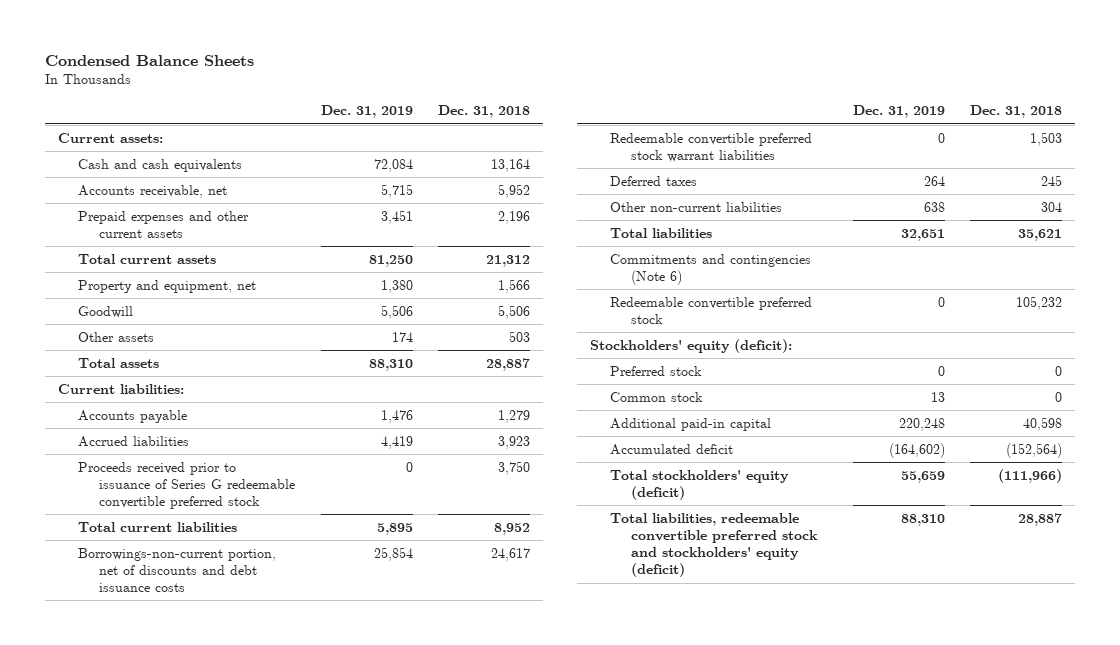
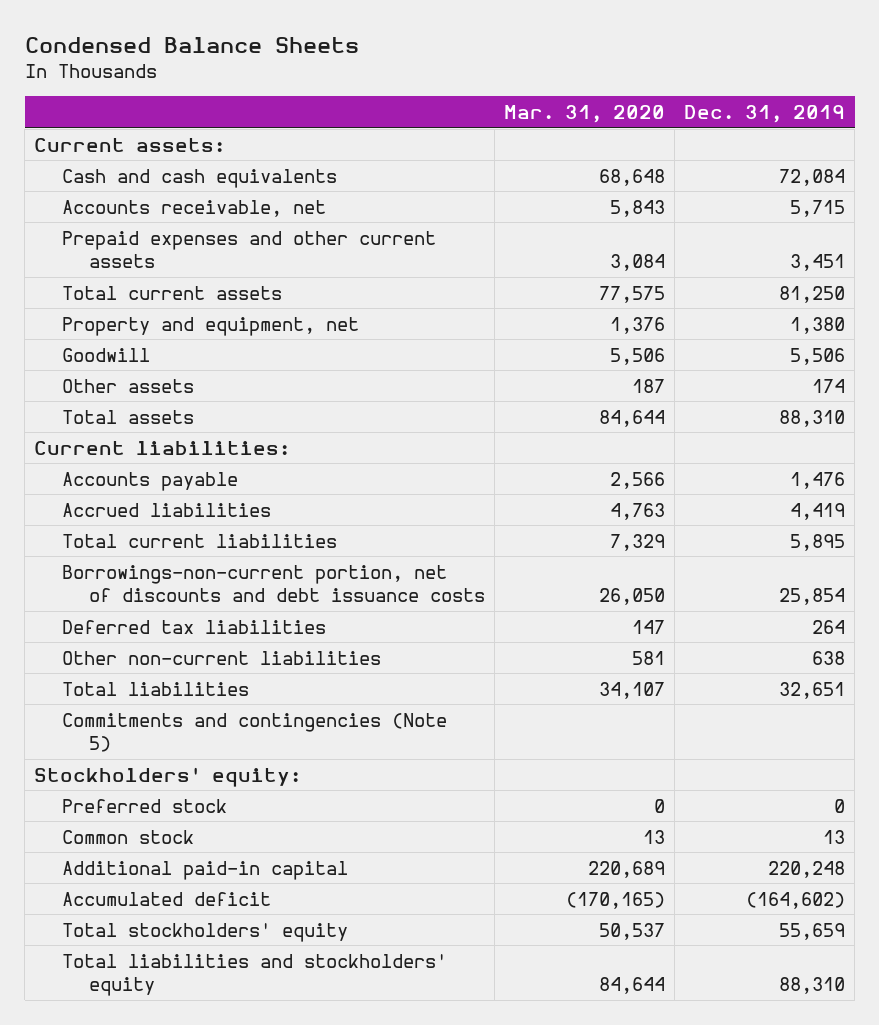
- | Dec. 31, 2019 | Dec. 31, 2018
+ | Mar. 31, 2020 | Dec. 31, 2019
- Proceeds received prior to issuance of Series G redeemable convertible preferred stock | 0 | 3,750
- Redeemable convertible preferred stock warrant liabilities | 0 | 1,503
- Deferred taxes | 264 | 245
+ Deferred tax liabilities | 147 | 264
- Commitments and contingencies (Note 6)
- Redeemable convertible preferred stock | 0 | 105,232
- Stockholders' equity (deficit):
+ Commitments and contingencies (Note 5)
+ Stockholders' equity:
- Total stockholders' equity (deficit) | 55,659 | (111,966)
- Total liabilities, redeemable convertible preferred stock and stockholders' equity (deficit) | 88,310 | 28,887
+ Total stockholders' equity | 50,537 | 55,659
+ Total liabilities and stockholders' equity | 84,644 | 88,310

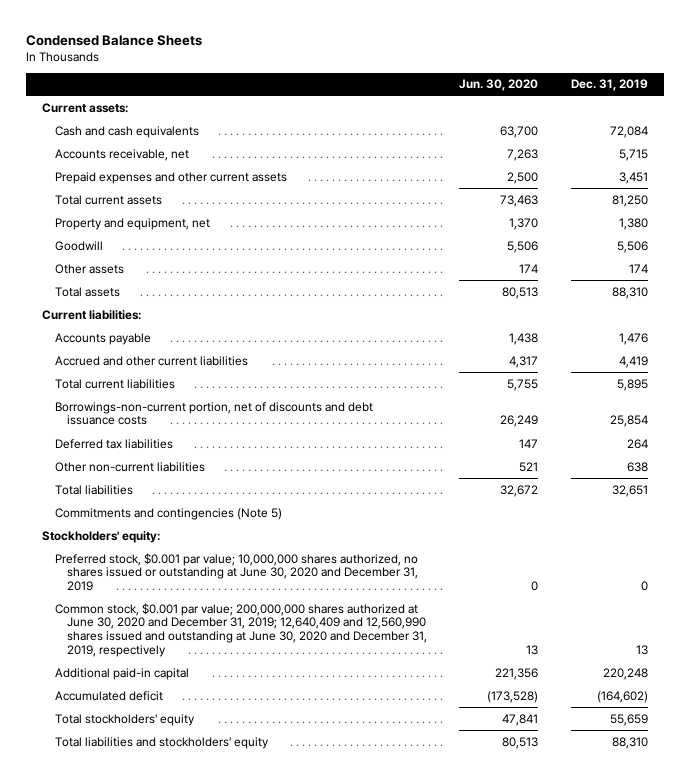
- | Mar. 31, 2020 | Dec. 31, 2019
+ | Jun. 30, 2020 | Dec. 31, 2019
- Accrued liabilities | 4,763 | 4,419
+ Accrued and other current liabilities | 4,317 | 4,419
- Preferred stock | 0 | 0
- Common stock | 13 | 13
+ Preferred stock, $0.001 par value; 10,000,000 shares authorized, no shares issued or outstanding at June 30, 2020 and December 31, 2019 | 0 | 0
+ Common stock, $0.001 par value; 200,000,000 shares authorized at June 30, 2020 and December 31, 2019; 12,640,409 and 12,560,990 shares issued and outstanding at June 30, 2020 and December 31, 2019, respectively | 13 | 13

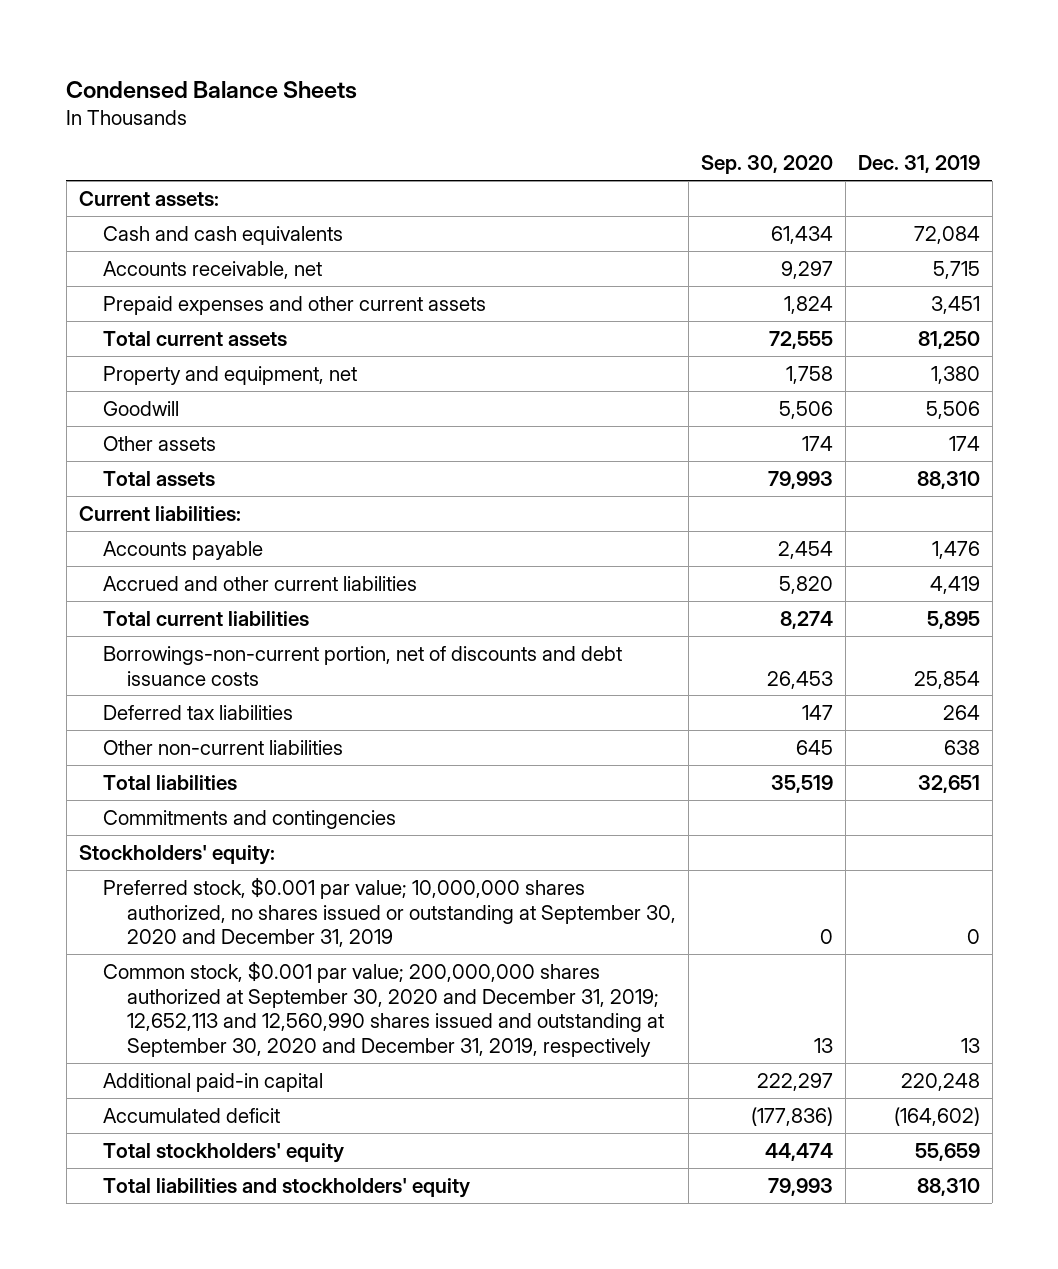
- | Jun. 30, 2020 | Dec. 31, 2019
+ | Sep. 30, 2020 | Dec. 31, 2019
- Commitments and contingencies (Note 5)
+ Commitments and contingencies
- Preferred stock, $0.001 par value; 10,000,000 shares authorized, no shares issued or outstanding at June 30, 2020 and December 31, 2019 | 0 | 0
- Common stock, $0.001 par value; 200,000,000 shares authorized at June 30, 2020 and December 31, 2019; 12,640,409 and 12,560,990 shares issued and outstanding at June 30, 2020 and December 31, 2019, respectively | 13 | 13
+ Preferred stock, $0.001 par value; 10,000,000 shares authorized, no shares issued or outstanding at September 30, 2020 and December 31, 2019 | 0 | 0
+ Common stock, $0.001 par value; 200,000,000 shares authorized at September 30, 2020 and December 31, 2019; 12,652,113 and 12,560,990 shares issued and outstanding at September 30, 2020 and December 31, 2019, respectively | 13 | 13

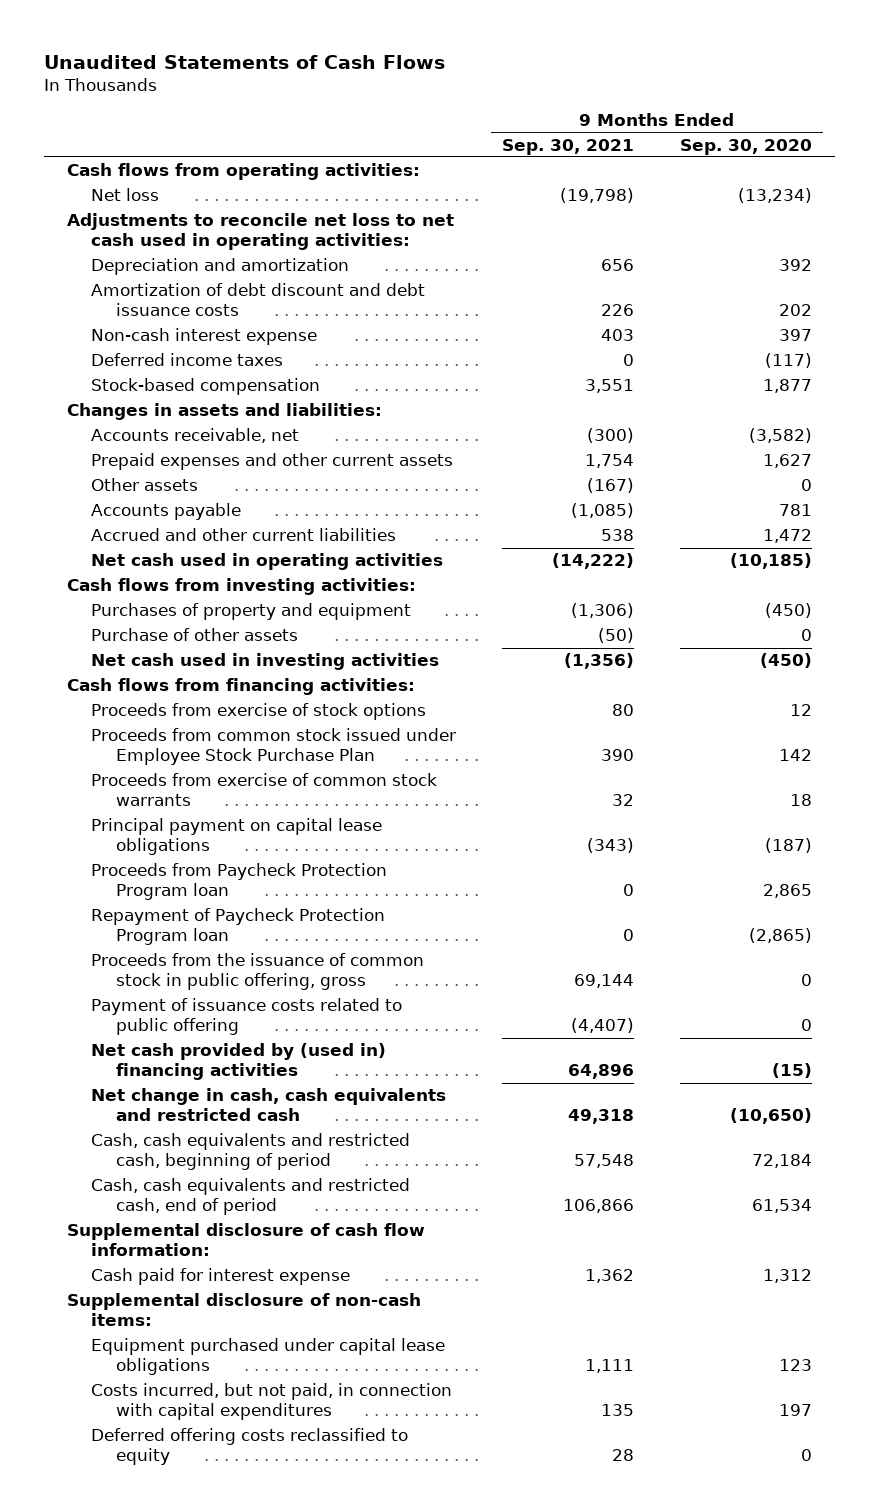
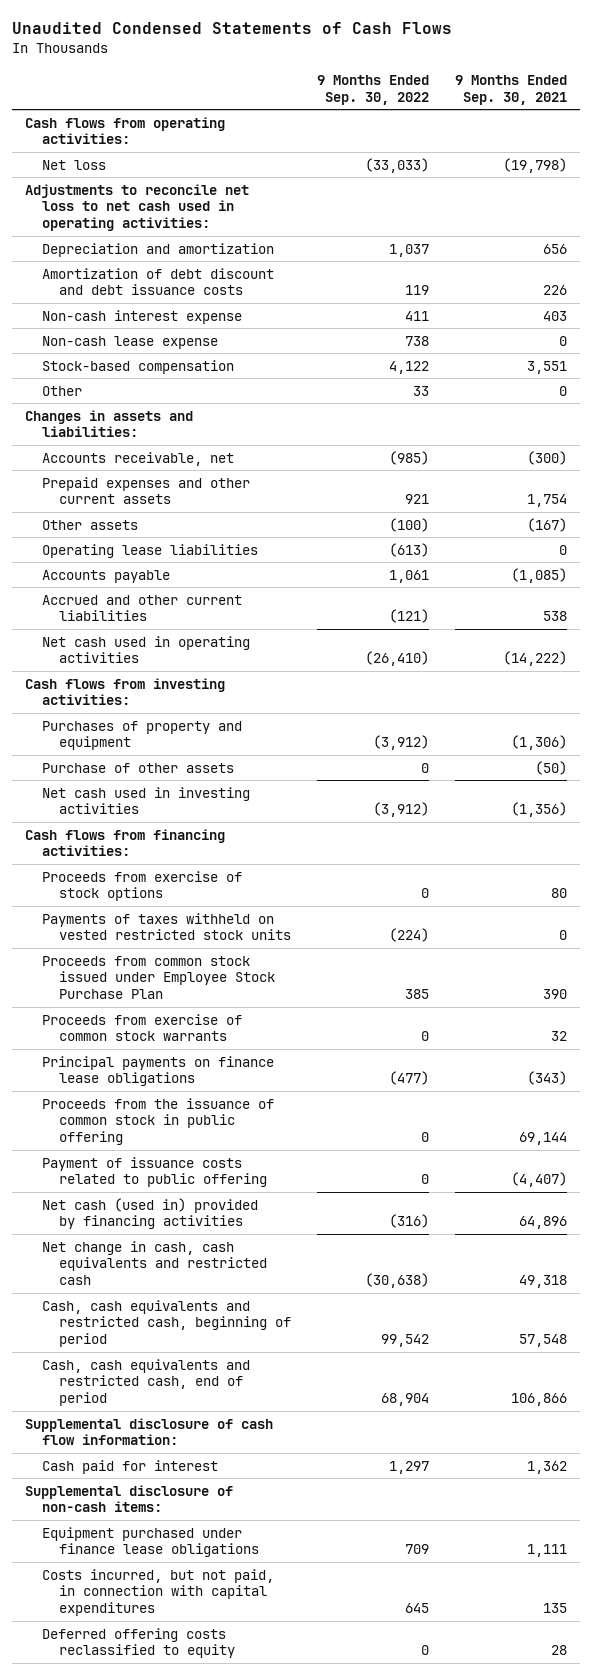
- Unaudited Statements of Cash Flows
+ Unaudited Condensed Statements of Cash Flows
- | 9 Months Ended Sep. 30, 2021 | 9 Months Ended Sep. 30, 2020
+ | 9 Months Ended Sep. 30, 2022 | 9 Months Ended Sep. 30, 2021
- Deferred income taxes | 0 | (117)
+ Non-cash lease expense | 738 | 0
+ Other | 33 | 0
+ Operating lease liabilities | (613) | 0
+ Payments of taxes withheld on vested restricted stock units | (224) | 0
- Principal payment on capital lease obligations | (343) | (187)
- Proceeds from Paycheck Protection Program loan | 0 | 2,865
- Repayment of Paycheck Protection Program loan | 0 | (2,865)
- Proceeds from the issuance of common stock in public offering, gross | 69,144 | 0
+ Principal payments on finance lease obligations | (477) | (343)
+ Proceeds from the issuance of common stock in public offering | 0 | 69,144
- Net cash provided by (used in) financing activities | 64,896 | (15)
+ Net cash (used in) provided by financing activities | (316) | 64,896
- Cash paid for interest expense | 1,362 | 1,312
+ Cash paid for interest | 1,297 | 1,362
- Equipment purchased under capital lease obligations | 1,111 | 123
+ Equipment purchased under finance lease obligations | 709 | 1,111

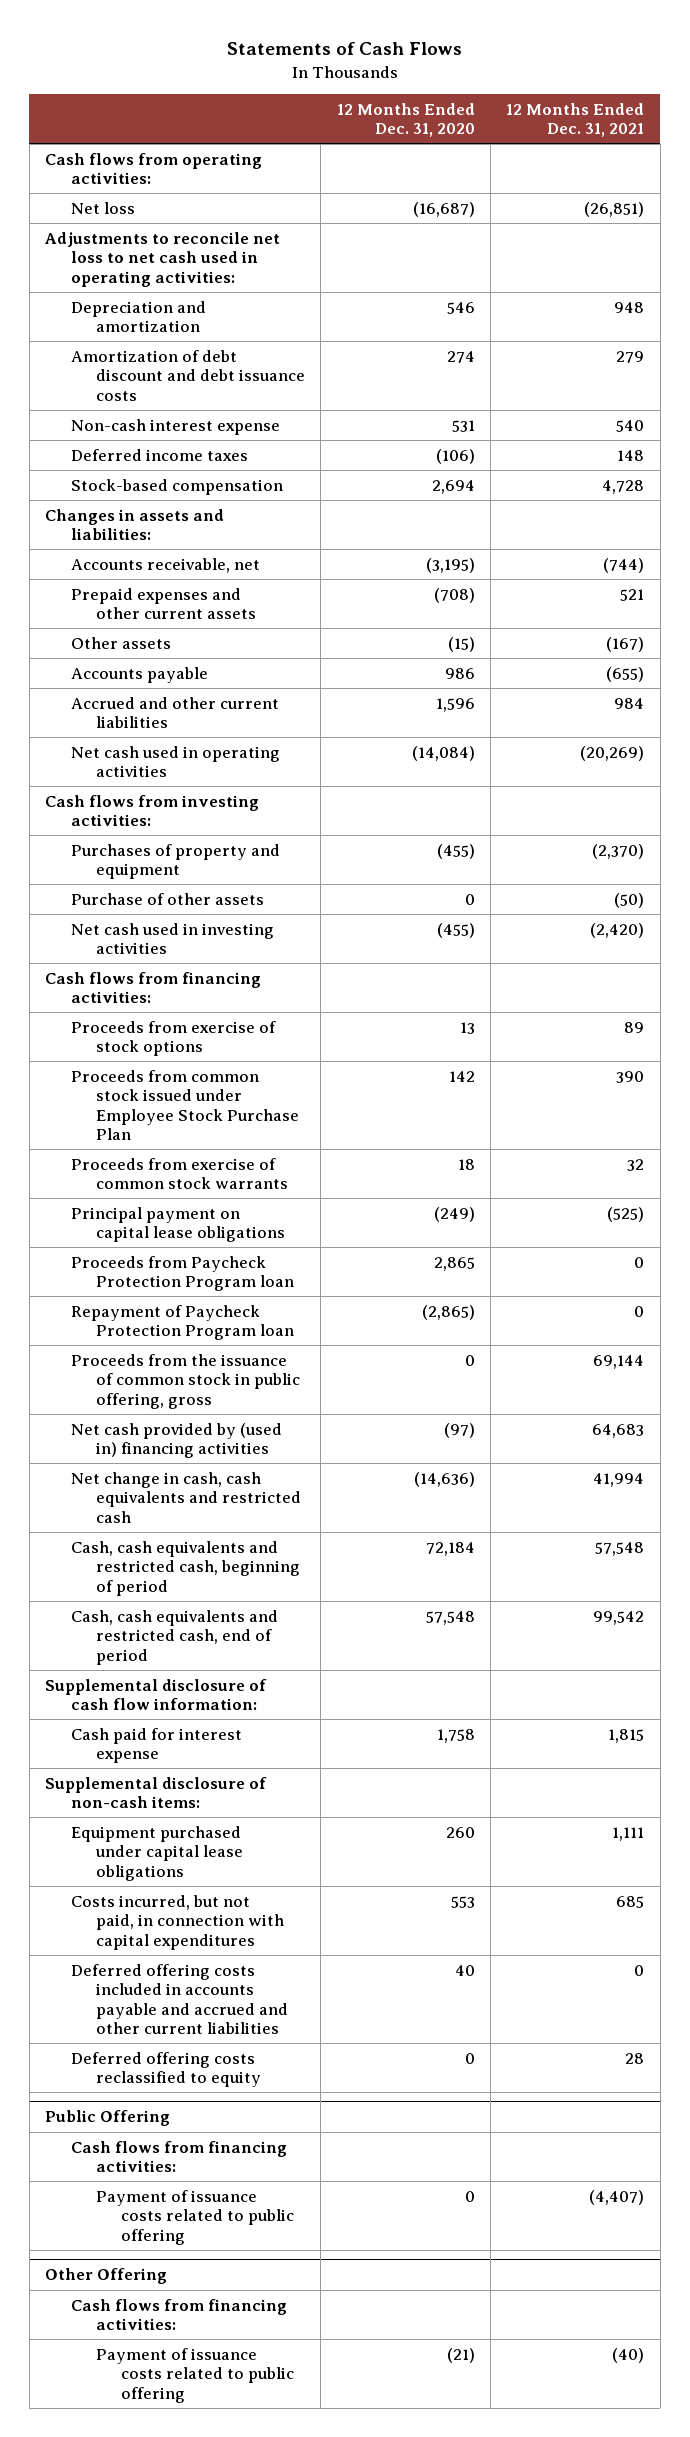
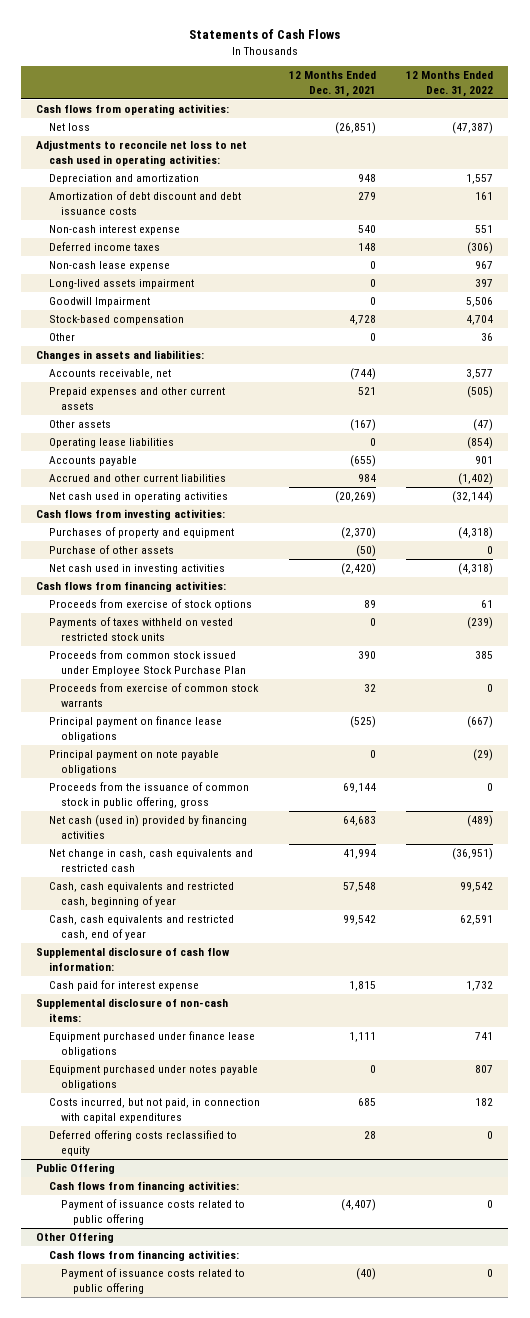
- | 12 Months Ended Dec. 31, 2020 | 12 Months Ended Dec. 31, 2021
+ | 12 Months Ended Dec. 31, 2021 | 12 Months Ended Dec. 31, 2022
+ Non-cash lease expense | 0 | 967
+ Long-lived assets impairment | 0 | 397
+ Goodwill Impairment | 0 | 5,506
+ Other | 0 | 36
+ Operating lease liabilities | 0 | (854)
+ Payments of taxes withheld on vested restricted stock units | 0 | (239)
- Principal payment on capital lease obligations | (249) | (525)
- Proceeds from Paycheck Protection Program loan | 2,865 | 0
- Repayment of Paycheck Protection Program loan | (2,865) | 0
+ Principal payment on finance lease obligations | (525) | (667)
+ Principal payment on note payable obligations | 0 | (29)
- Net cash provided by (used in) financing activities | (97) | 64,683
+ Net cash (used in) provided by financing activities | 64,683 | (489)
- Cash, cash equivalents and restricted cash, beginning of period | 72,184 | 57,548
- Cash, cash equivalents and restricted cash, end of period | 57,548 | 99,542
+ Cash, cash equivalents and restricted cash, beginning of year | 57,548 | 99,542
+ Cash, cash equivalents and restricted cash, end of year | 99,542 | 62,591
- Equipment purchased under capital lease obligations | 260 | 1,111
+ Equipment purchased under finance lease obligations | 1,111 | 741
+ Equipment purchased under notes payable obligations | 0 | 807
- Deferred offering costs included in accounts payable and accrued and other current liabilities | 40 | 0

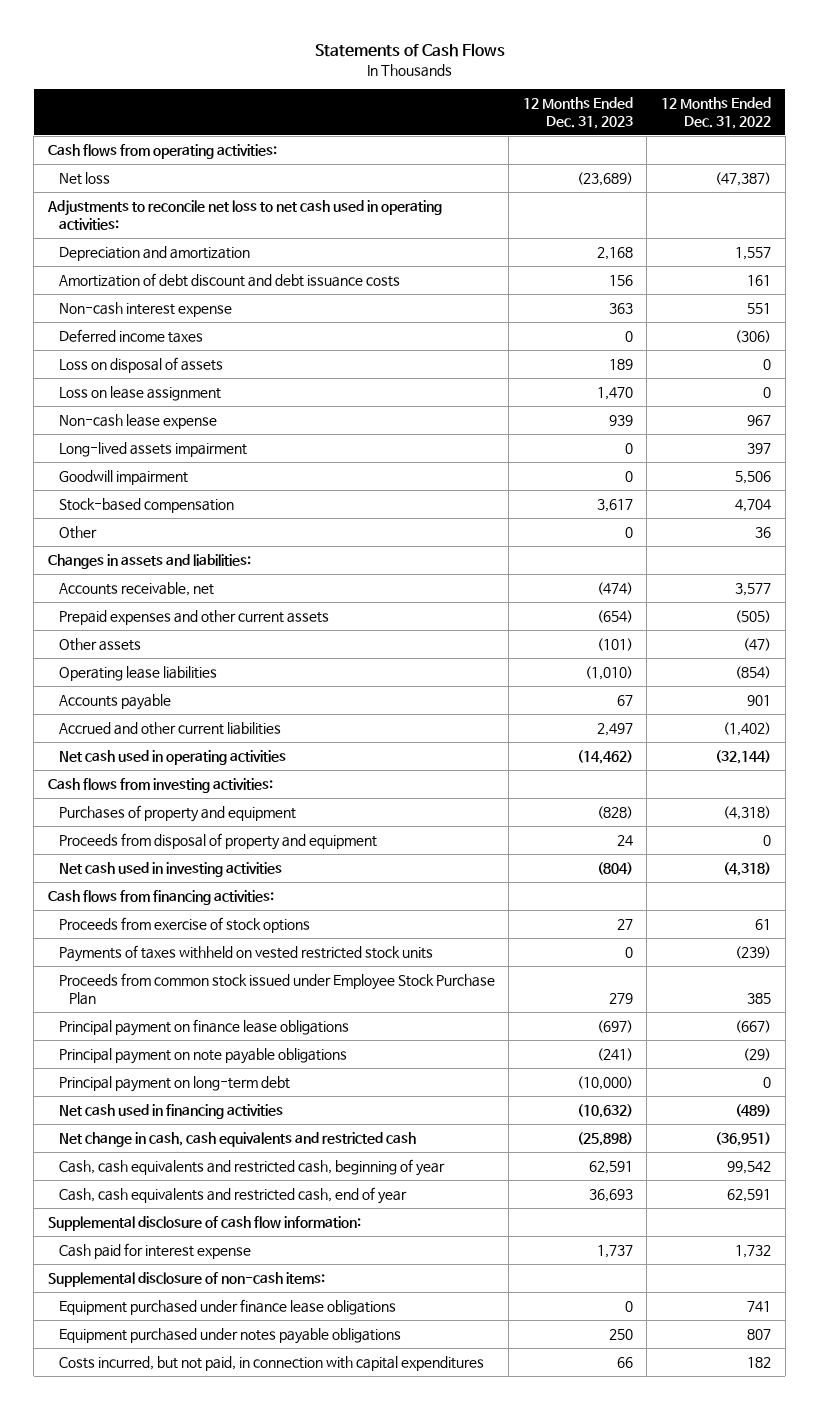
- | 12 Months Ended Dec. 31, 2021 | 12 Months Ended Dec. 31, 2022
+ | 12 Months Ended Dec. 31, 2023 | 12 Months Ended Dec. 31, 2022
+ Loss on disposal of assets | 189 | 0
+ Loss on lease assignment | 1,470 | 0
- Goodwill Impairment | 0 | 5,506
+ Goodwill impairment | 0 | 5,506
- Purchase of other assets | (50) | 0
+ Proceeds from disposal of property and equipment | 24 | 0
- Proceeds from exercise of common stock warrants | 32 | 0
- Proceeds from the issuance of common stock in public offering, gross | 69,144 | 0
- Net cash (used in) provided by financing activities | 64,683 | (489)
+ Principal payment on long-term debt | (10,000) | 0
+ Net cash used in financing activities | (10,632) | (489)
- Deferred offering costs reclassified to equity | 28 | 0
- Public Offering
- Cash flows from financing activities:
- Payment of issuance costs related to public offering | (4,407) | 0
- Other Offering
- Cash flows from financing activities:
- Payment of issuance costs related to public offering | (40) | 0

